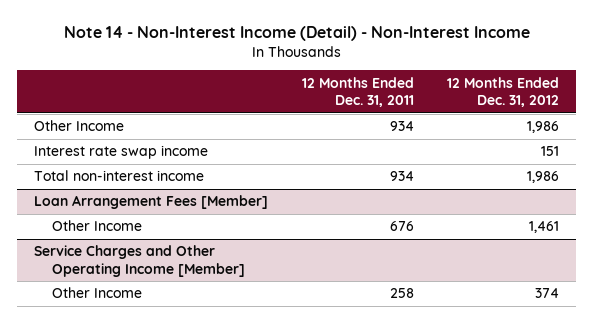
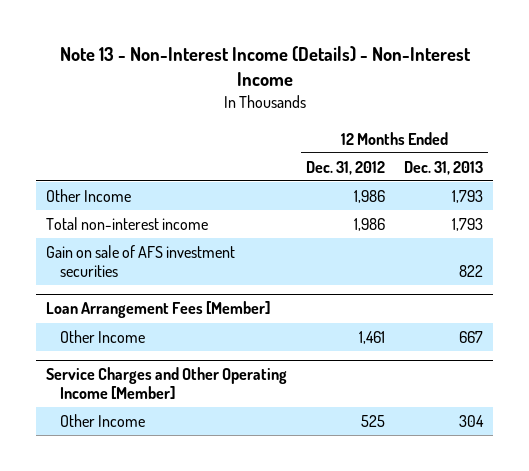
- Note 14 - Non-Interest Income (Detail) - Non-Interest Income
+ Note 13 - Non-Interest Income (Details) - Non-Interest Income
- | 12 Months Ended Dec. 31, 2011 | 12 Months Ended Dec. 31, 2012
+ | 12 Months Ended Dec. 31, 2012 | 12 Months Ended Dec. 31, 2013
- Interest rate swap income | | 151
+ Gain on sale of AFS investment securities | | 822
@ Service Charges and Other Operating Income [Member]
- Other Income | 258 | 374
+ Other Income | 525 | 304

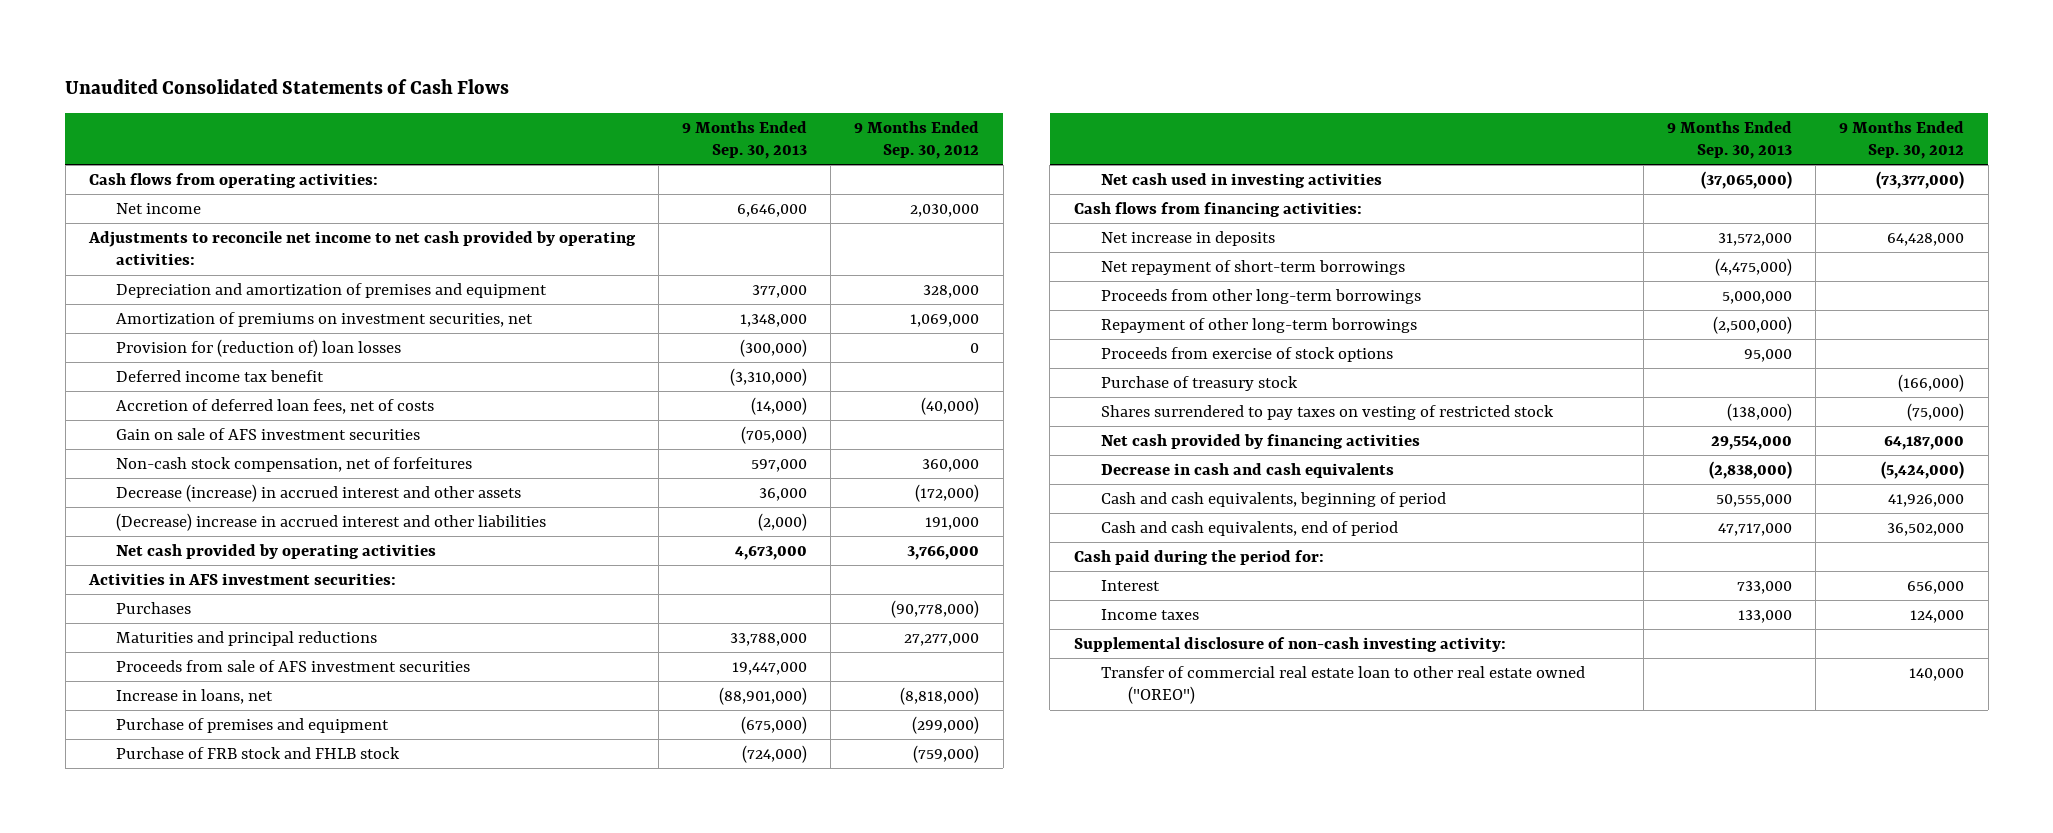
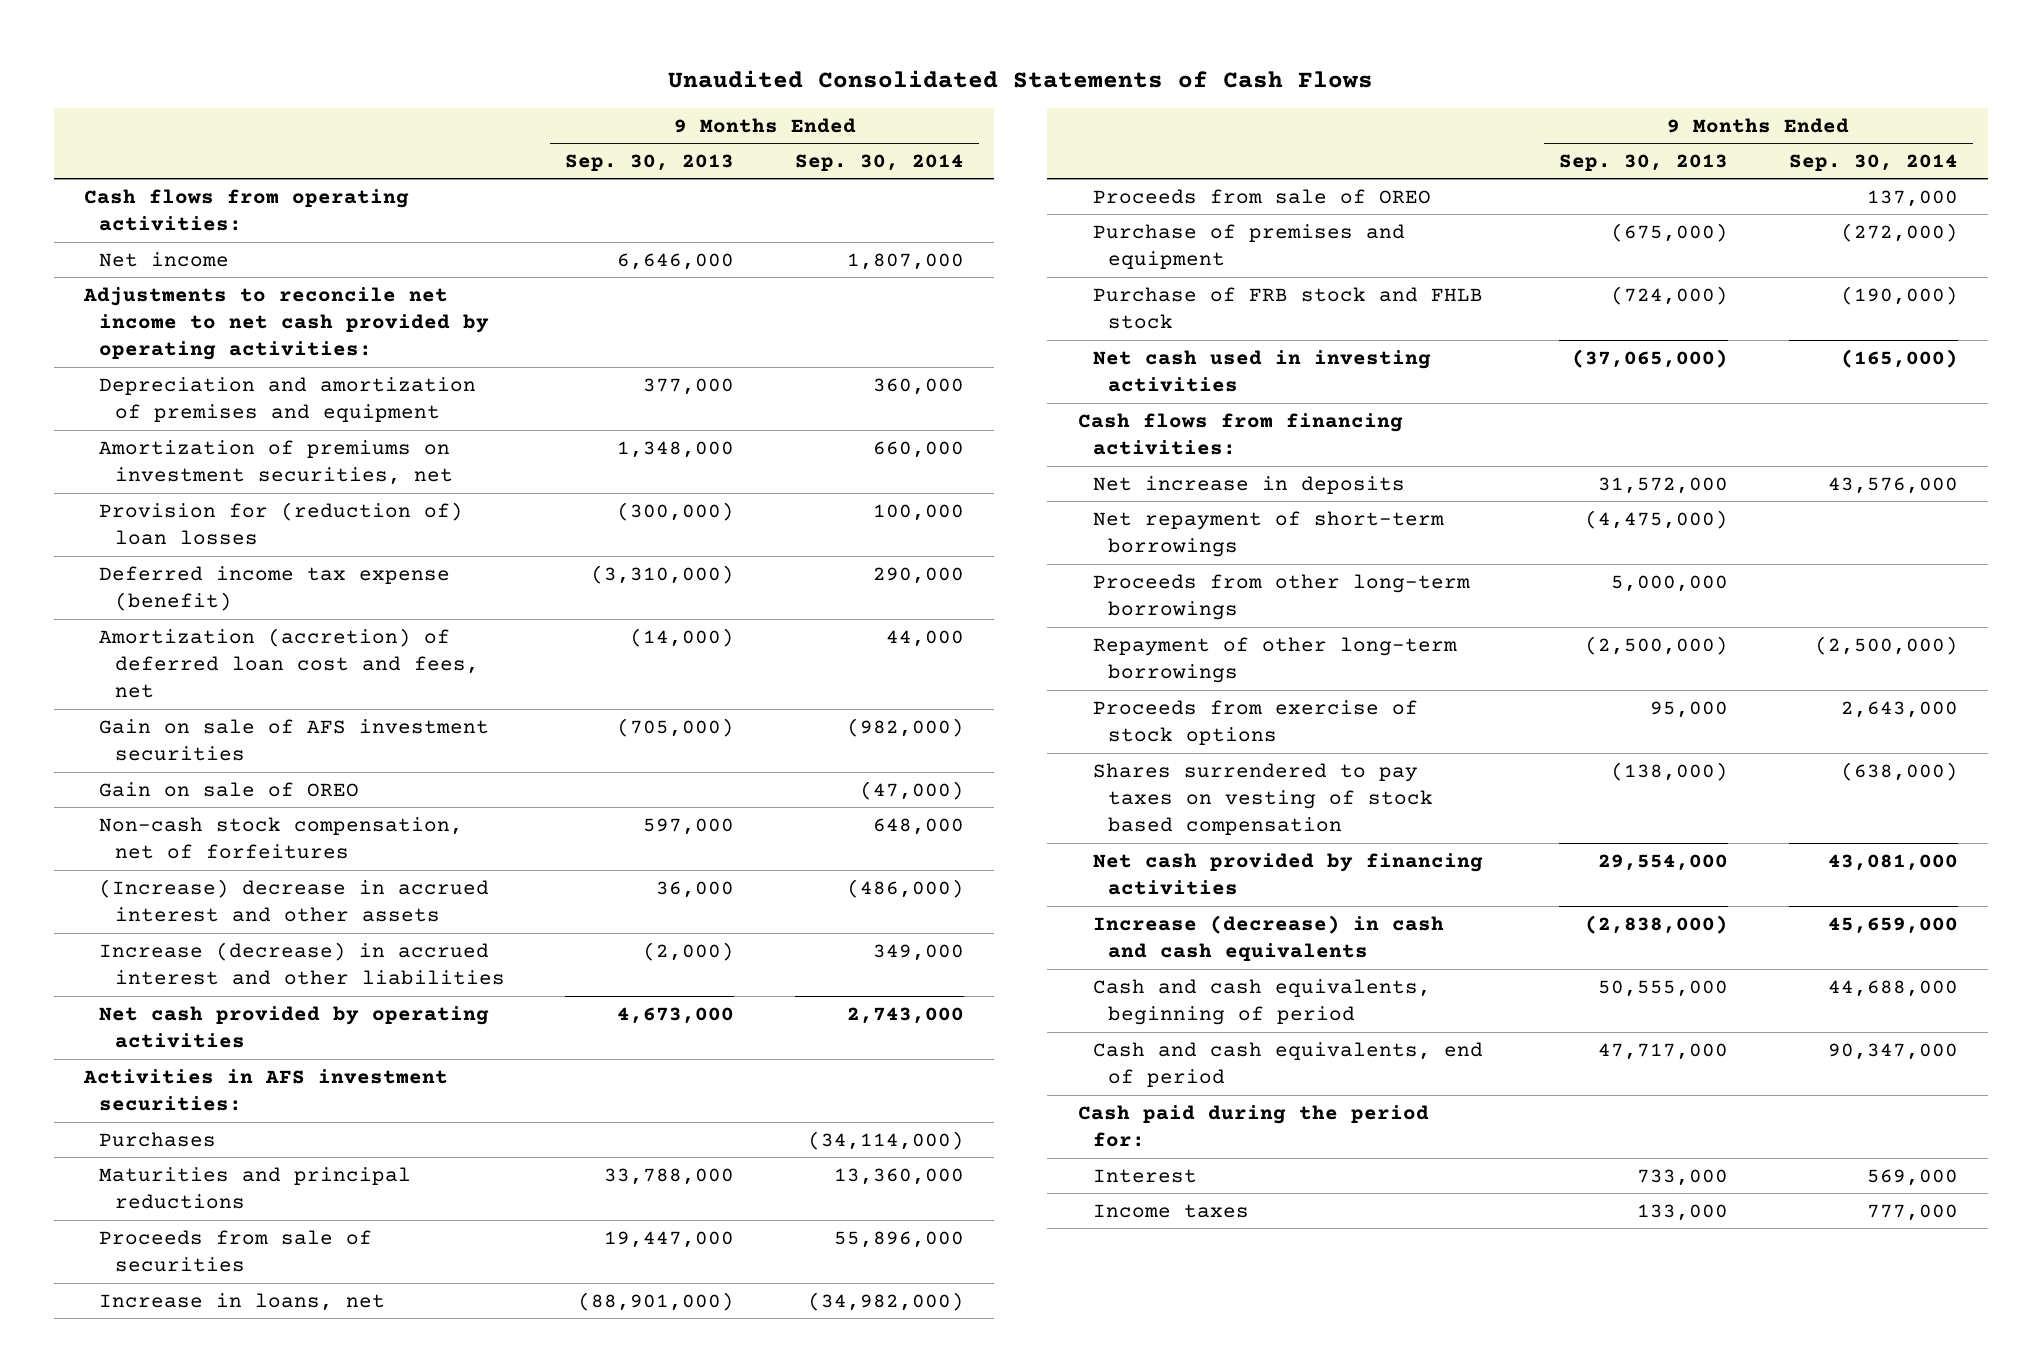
- | 9 Months Ended Sep. 30, 2013 | 9 Months Ended Sep. 30, 2012
+ | 9 Months Ended Sep. 30, 2013 | 9 Months Ended Sep. 30, 2014
- Deferred income tax benefit | (3,310,000) |
- Accretion of deferred loan fees, net of costs | (14,000) | (40,000)
+ Deferred income tax expense (benefit) | (3,310,000) | 290,000
+ Amortization (accretion) of deferred loan cost and fees, net | (14,000) | 44,000
+ Gain on sale of OREO | | (47,000)
- Decrease (increase) in accrued interest and other assets | 36,000 | (172,000)
- (Decrease) increase in accrued interest and other liabilities | (2,000) | 191,000
+ (Increase) decrease in accrued interest and other assets | 36,000 | (486,000)
+ Increase (decrease) in accrued interest and other liabilities | (2,000) | 349,000
- Proceeds from sale of AFS investment securities | 19,447,000 |
+ Proceeds from sale of securities | 19,447,000 | 55,896,000
+ Proceeds from sale of OREO | | 137,000
- Purchase of treasury stock | | (166,000)
- Shares surrendered to pay taxes on vesting of restricted stock | (138,000) | (75,000)
+ Shares surrendered to pay taxes on vesting of stock based compensation | (138,000) | (638,000)
- Decrease in cash and cash equivalents | (2,838,000) | (5,424,000)
+ Increase (decrease) in cash and cash equivalents | (2,838,000) | 45,659,000
- Supplemental disclosure of non-cash investing activity:
- Transfer of commercial real estate loan to other real estate owned ("OREO") | | 140,000

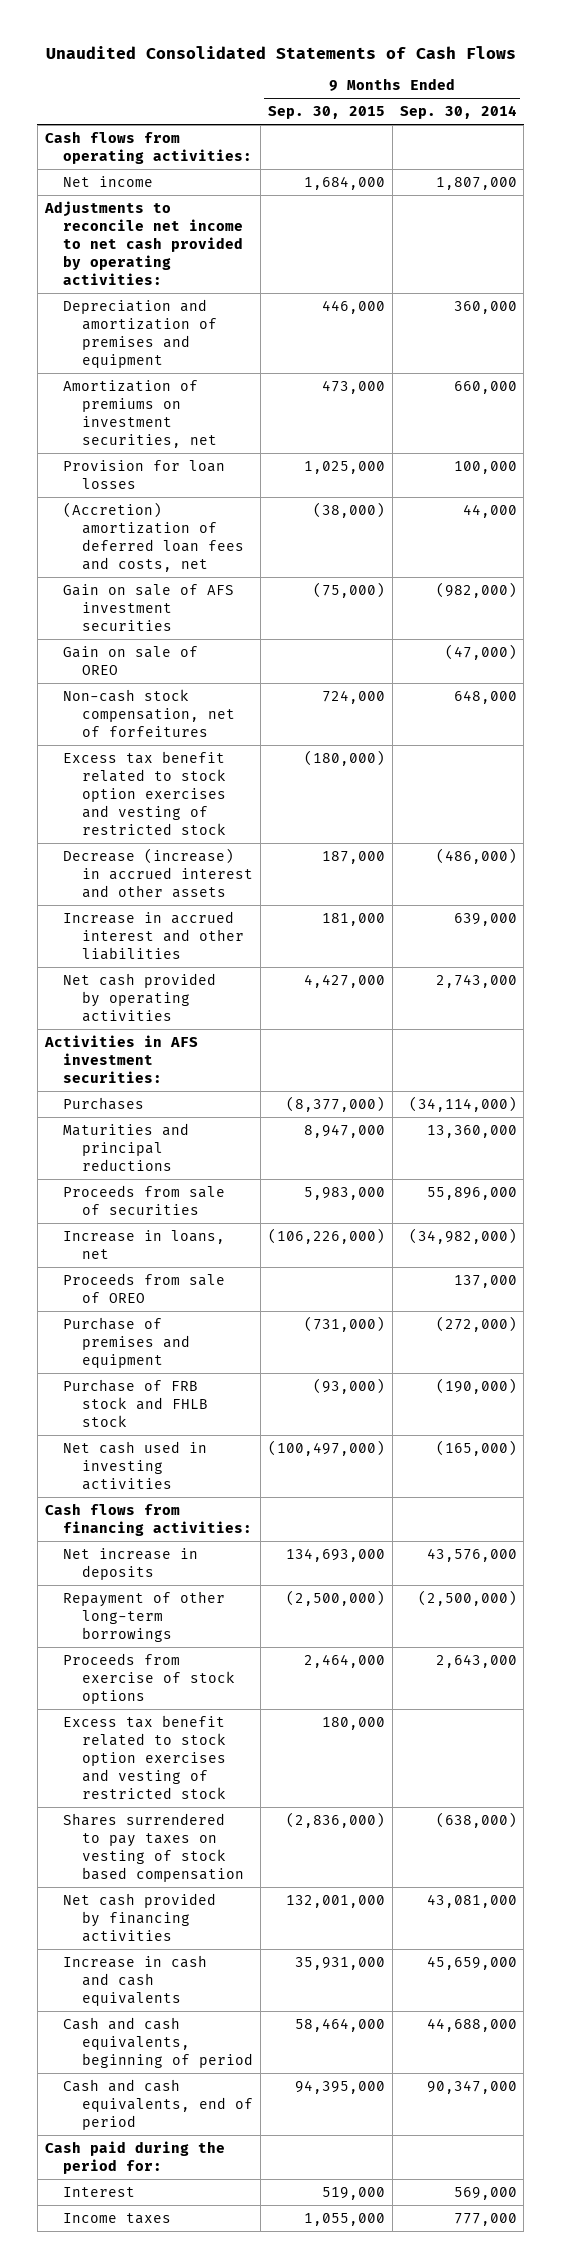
- | 9 Months Ended Sep. 30, 2013 | 9 Months Ended Sep. 30, 2014
+ | 9 Months Ended Sep. 30, 2015 | 9 Months Ended Sep. 30, 2014
- Provision for (reduction of) loan losses | (300,000) | 100,000
- Deferred income tax expense (benefit) | (3,310,000) | 290,000
- Amortization (accretion) of deferred loan cost and fees, net | (14,000) | 44,000
+ Provision for loan losses | 1,025,000 | 100,000
+ (Accretion) amortization of deferred loan fees and costs, net | (38,000) | 44,000
- (Increase) decrease in accrued interest and other assets | 36,000 | (486,000)
- Increase (decrease) in accrued interest and other liabilities | (2,000) | 349,000
+ Excess tax benefit related to stock option exercises and vesting of restricted stock | (180,000) |
+ Decrease (increase) in accrued interest and other assets | 187,000 | (486,000)
+ Increase in accrued interest and other liabilities | 181,000 | 639,000
- Net repayment of short-term borrowings | (4,475,000) |
- Proceeds from other long-term borrowings | 5,000,000 |
+ Excess tax benefit related to stock option exercises and vesting of restricted stock | 180,000 |
- Increase (decrease) in cash and cash equivalents | (2,838,000) | 45,659,000
+ Increase in cash and cash equivalents | 35,931,000 | 45,659,000

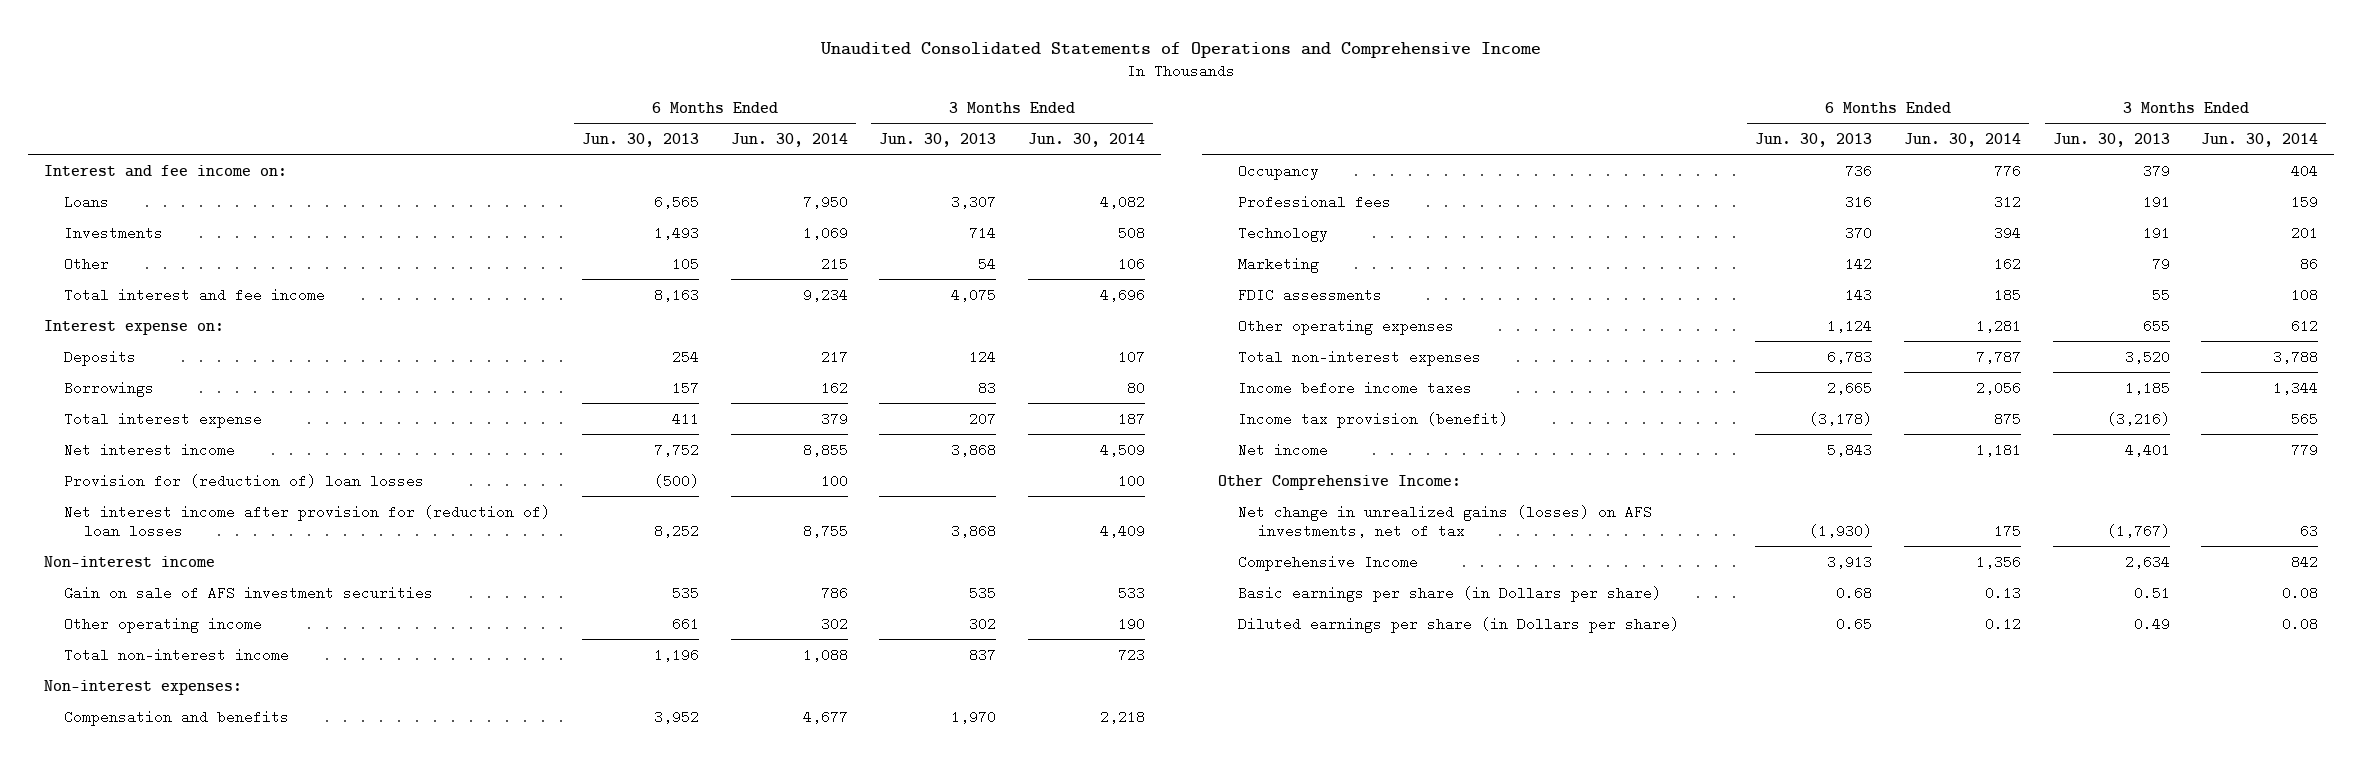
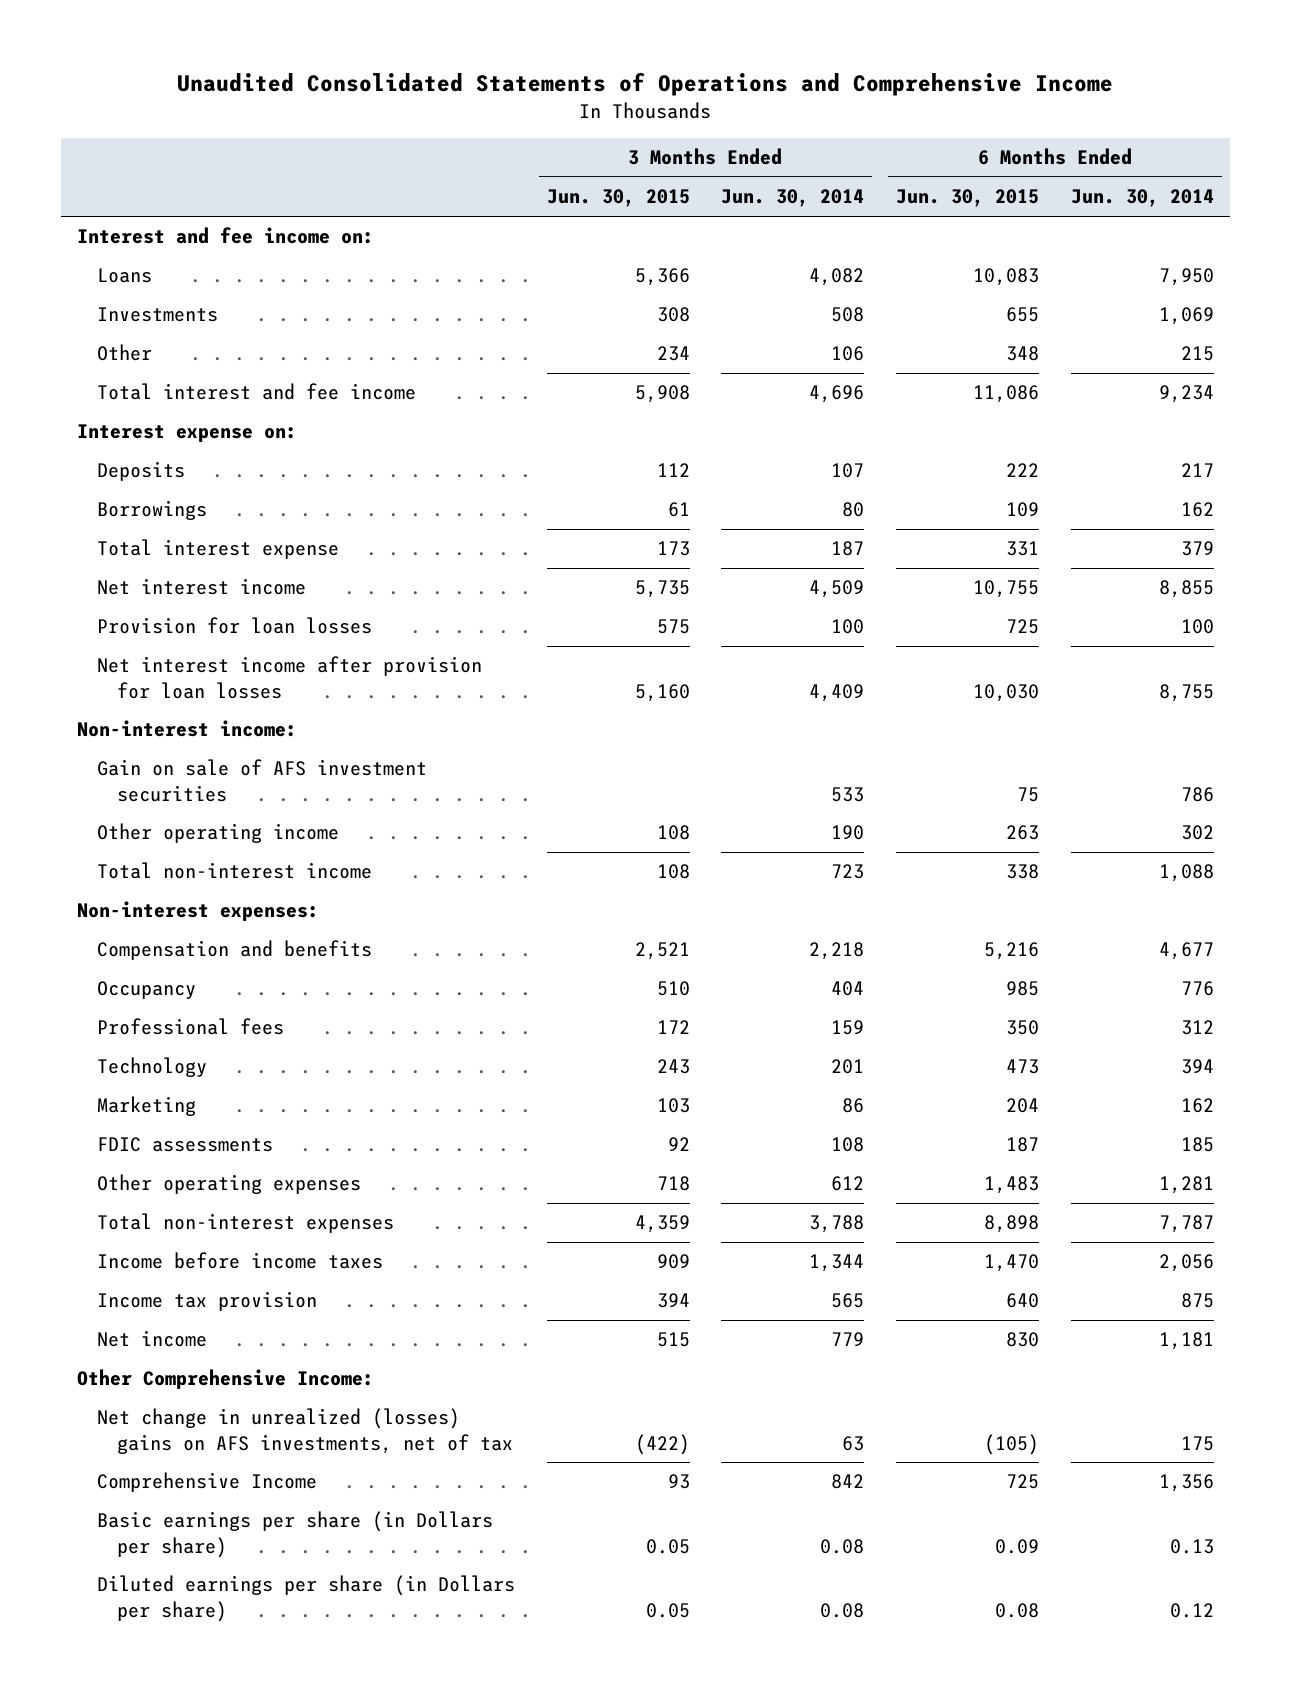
- | 6 Months Ended Jun. 30, 2013 | 6 Months Ended Jun. 30, 2014 | 3 Months Ended Jun. 30, 2013 | 3 Months Ended Jun. 30, 2014
+ | 3 Months Ended Jun. 30, 2015 | 3 Months Ended Jun. 30, 2014 | 6 Months Ended Jun. 30, 2015 | 6 Months Ended Jun. 30, 2014
- Provision for (reduction of) loan losses | (500) | 100 | | 100
- Net interest income after provision for (reduction of) loan losses | 8,252 | 8,755 | 3,868 | 4,409
- Non-interest income
+ Provision for loan losses | 575 | 100 | 725 | 100
+ Net interest income after provision for loan losses | 5,160 | 4,409 | 10,030 | 8,755
+ Non-interest income:
- Income tax provision (benefit) | (3,178) | 875 | (3,216) | 565
+ Income tax provision | 394 | 565 | 640 | 875
- Net change in unrealized gains (losses) on AFS investments, net of tax | (1,930) | 175 | (1,767) | 63
+ Net change in unrealized (losses) gains on AFS investments, net of tax | (422) | 63 | (105) | 175

